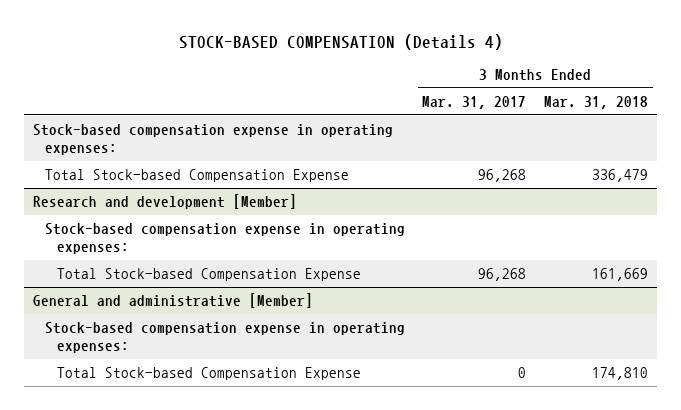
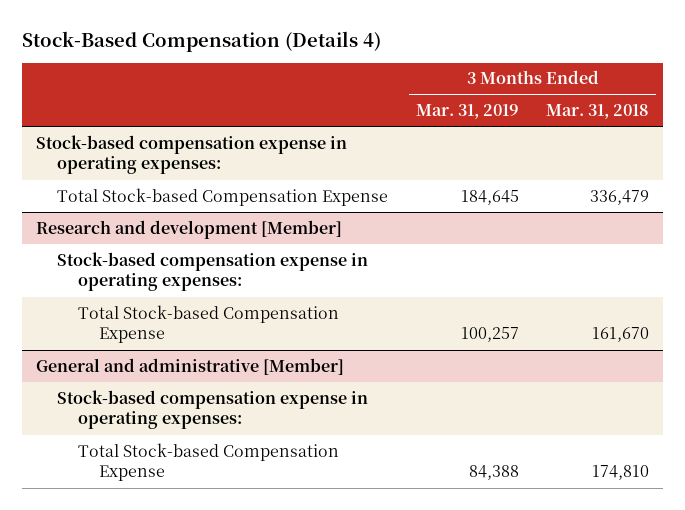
- STOCK-BASED COMPENSATION (Details 4)
+ Stock-Based Compensation (Details 4)
- | 3 Months Ended Mar. 31, 2017 | 3 Months Ended Mar. 31, 2018
+ | 3 Months Ended Mar. 31, 2019 | 3 Months Ended Mar. 31, 2018
@ Research and development [Member]
- Total Stock-based Compensation Expense | 96,268 | 161,669
+ Total Stock-based Compensation Expense | 100,257 | 161,670

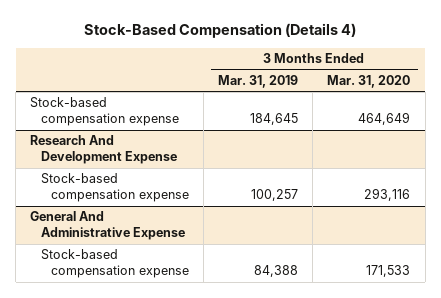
- | 3 Months Ended Mar. 31, 2019 | 3 Months Ended Mar. 31, 2018
+ | 3 Months Ended Mar. 31, 2019 | 3 Months Ended Mar. 31, 2020
- Stock-based compensation expense in operating expenses:
- Total Stock-based Compensation Expense | 184,645 | 336,479
- Research and development [Member]
- Stock-based compensation expense in operating expenses:
- Total Stock-based Compensation Expense | 100,257 | 161,670
- General and administrative [Member]
- Stock-based compensation expense in operating expenses:
- Total Stock-based Compensation Expense | 84,388 | 174,810
+ Stock-based compensation expense | 184,645 | 464,649
+ Research And Development Expense
+ Stock-based compensation expense | 100,257 | 293,116
+ General And Administrative Expense
+ Stock-based compensation expense | 84,388 | 171,533

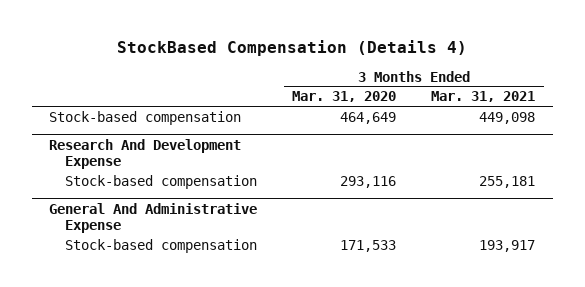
- Stock-Based Compensation (Details 4)
+ StockBased Compensation (Details 4)
- | 3 Months Ended Mar. 31, 2019 | 3 Months Ended Mar. 31, 2020
+ | 3 Months Ended Mar. 31, 2020 | 3 Months Ended Mar. 31, 2021
- Stock-based compensation expense | 184,645 | 464,649
+ Stock-based compensation | 464,649 | 449,098
@ Research And Development Expense
- Stock-based compensation expense | 100,257 | 293,116
+ Stock-based compensation | 293,116 | 255,181
@ General And Administrative Expense
- Stock-based compensation expense | 84,388 | 171,533
+ Stock-based compensation | 171,533 | 193,917

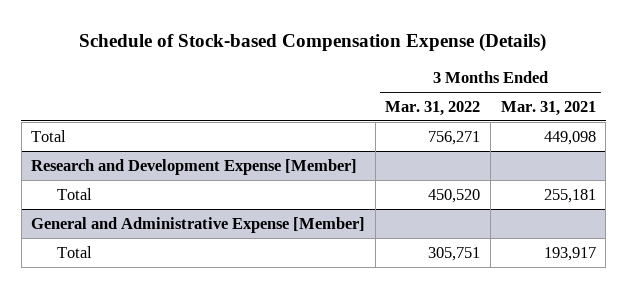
- StockBased Compensation (Details 4)
+ Schedule of Stock-based Compensation Expense (Details)
- | 3 Months Ended Mar. 31, 2020 | 3 Months Ended Mar. 31, 2021
+ | 3 Months Ended Mar. 31, 2022 | 3 Months Ended Mar. 31, 2021
- Stock-based compensation | 464,649 | 449,098
- Research And Development Expense
- Stock-based compensation | 293,116 | 255,181
- General And Administrative Expense
- Stock-based compensation | 171,533 | 193,917
+ Total | 756,271 | 449,098
+ Research and Development Expense [Member]
+ Total | 450,520 | 255,181
+ General and Administrative Expense [Member]
+ Total | 305,751 | 193,917

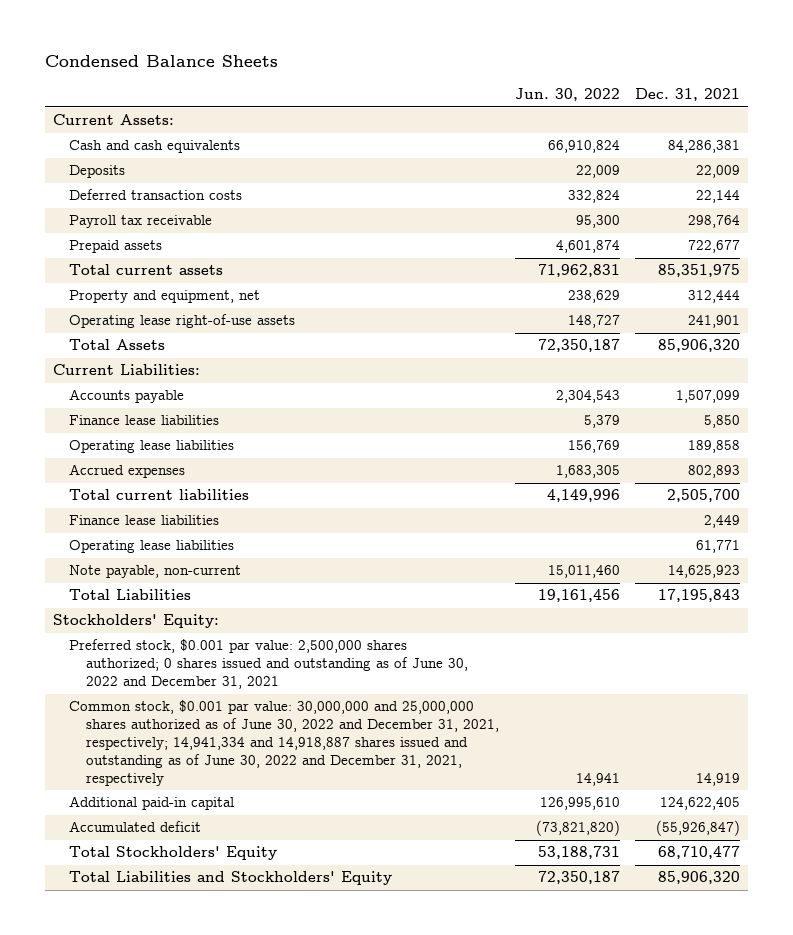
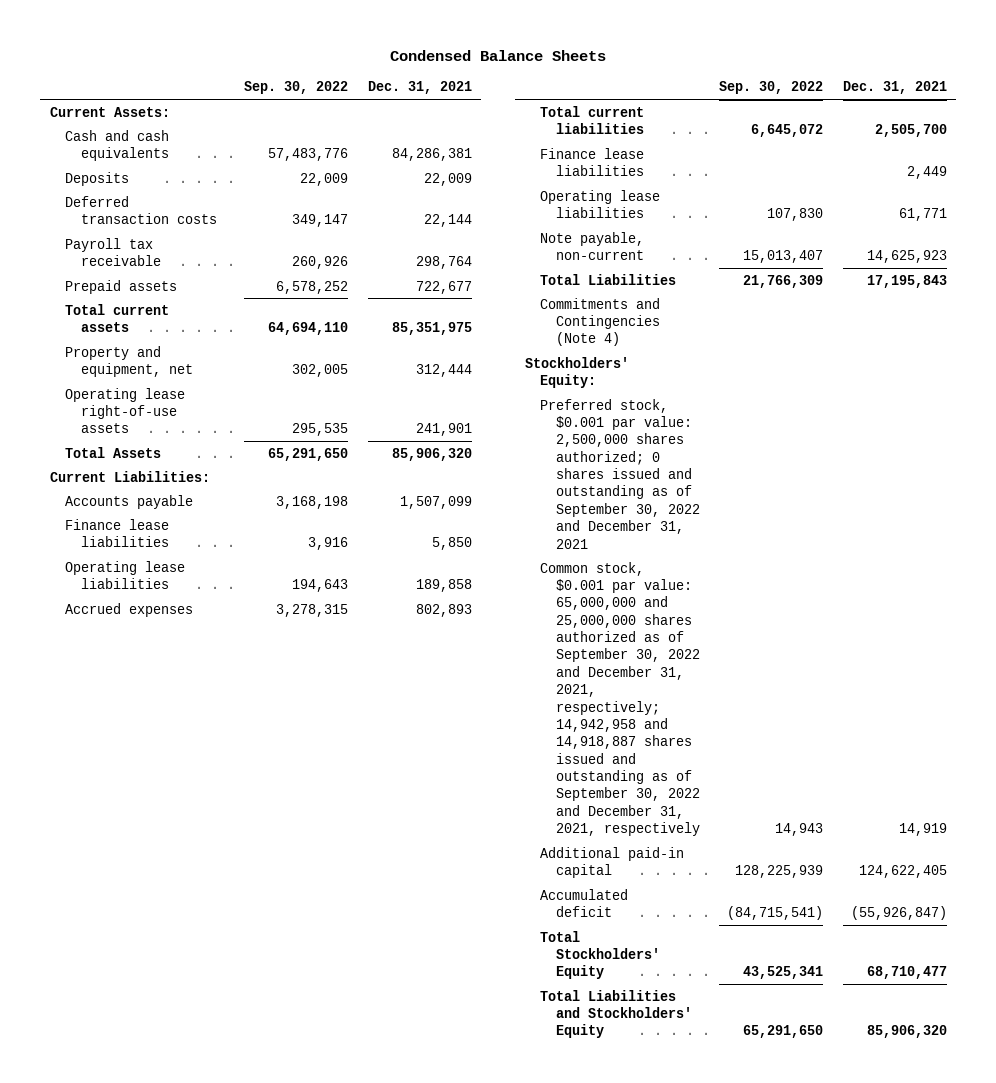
- | Jun. 30, 2022 | Dec. 31, 2021
+ | Sep. 30, 2022 | Dec. 31, 2021
+ Commitments and Contingencies (Note 4)
- Preferred stock, $0.001 par value: 2,500,000 shares authorized; 0 shares issued and outstanding as of June 30, 2022 and December 31, 2021
- Common stock, $0.001 par value: 30,000,000 and 25,000,000 shares authorized as of June 30, 2022 and December 31, 2021, respectively; 14,941,334 and 14,918,887 shares issued and outstanding as of June 30, 2022 and December 31, 2021, respectively | 14,941 | 14,919
+ Preferred stock, $0.001 par value: 2,500,000 shares authorized; 0 shares issued and outstanding as of September 30, 2022 and December 31, 2021
+ Common stock, $0.001 par value: 65,000,000 and 25,000,000 shares authorized as of September 30, 2022 and December 31, 2021, respectively; 14,942,958 and 14,918,887 shares issued and outstanding as of September 30, 2022 and December 31, 2021, respectively | 14,943 | 14,919

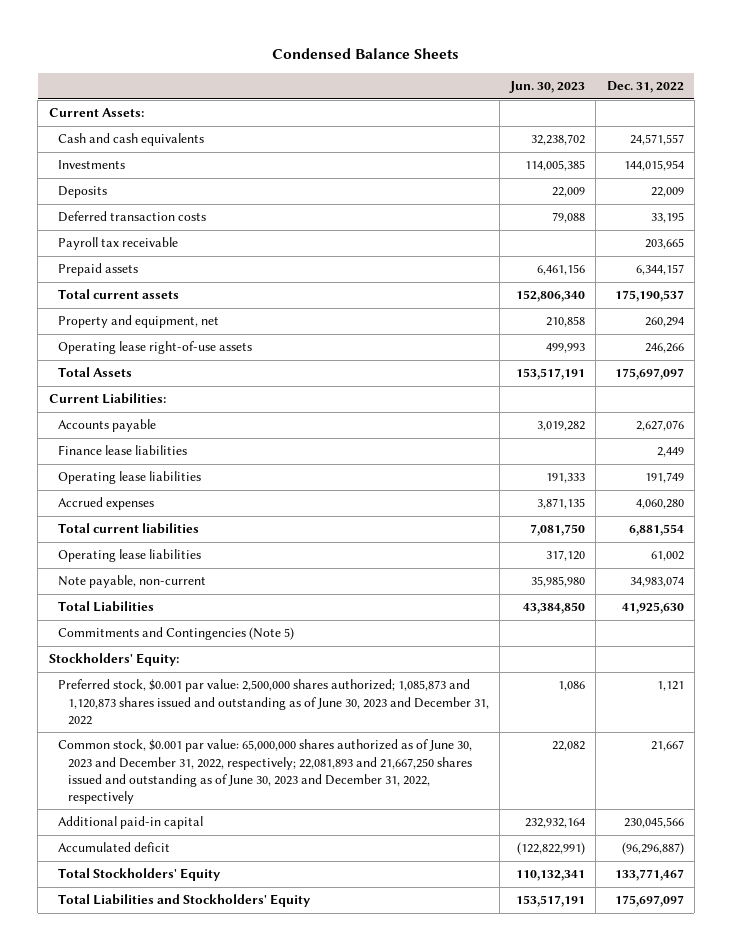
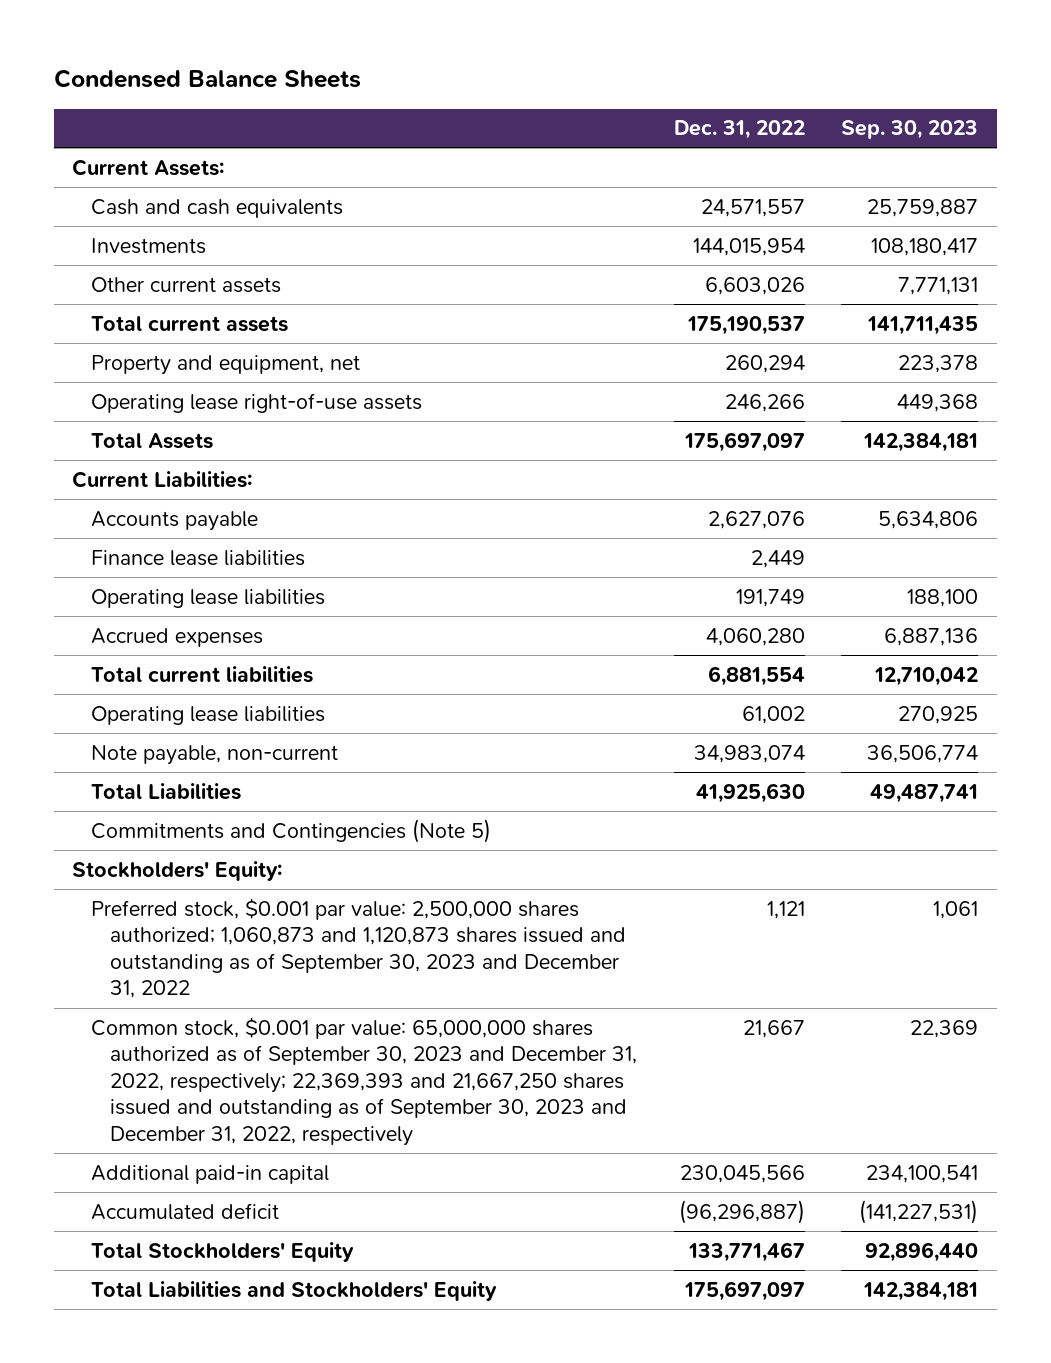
- | Jun. 30, 2023 | Dec. 31, 2022
+ | Dec. 31, 2022 | Sep. 30, 2023
- Deposits | 22,009 | 22,009
- Deferred transaction costs | 79,088 | 33,195
- Payroll tax receivable | | 203,665
- Prepaid assets | 6,461,156 | 6,344,157
+ Other current assets | 6,603,026 | 7,771,131
- Preferred stock, $0.001 par value: 2,500,000 shares authorized; 1,085,873 and 1,120,873 shares issued and outstanding as of June 30, 2023 and December 31, 2022 | 1,086 | 1,121
- Common stock, $0.001 par value: 65,000,000 shares authorized as of June 30, 2023 and December 31, 2022, respectively; 22,081,893 and 21,667,250 shares issued and outstanding as of June 30, 2023 and December 31, 2022, respectively | 22,082 | 21,667
+ Preferred stock, $0.001 par value: 2,500,000 shares authorized; 1,060,873 and 1,120,873 shares issued and outstanding as of September 30, 2023 and December 31, 2022 | 1,121 | 1,061
+ Common stock, $0.001 par value: 65,000,000 shares authorized as of September 30, 2023 and December 31, 2022, respectively; 22,369,393 and 21,667,250 shares issued and outstanding as of September 30, 2023 and December 31, 2022, respectively | 21,667 | 22,369

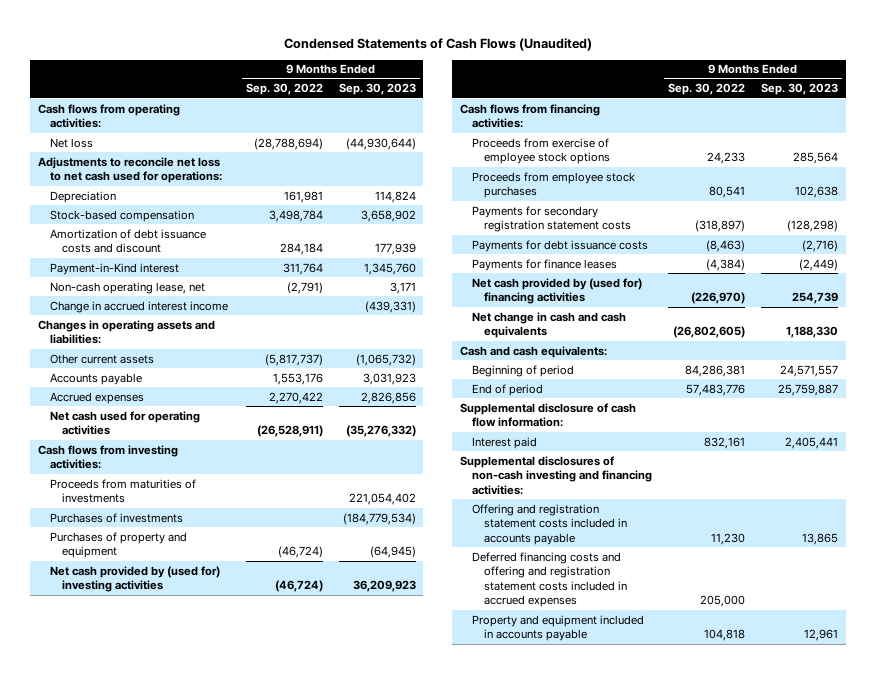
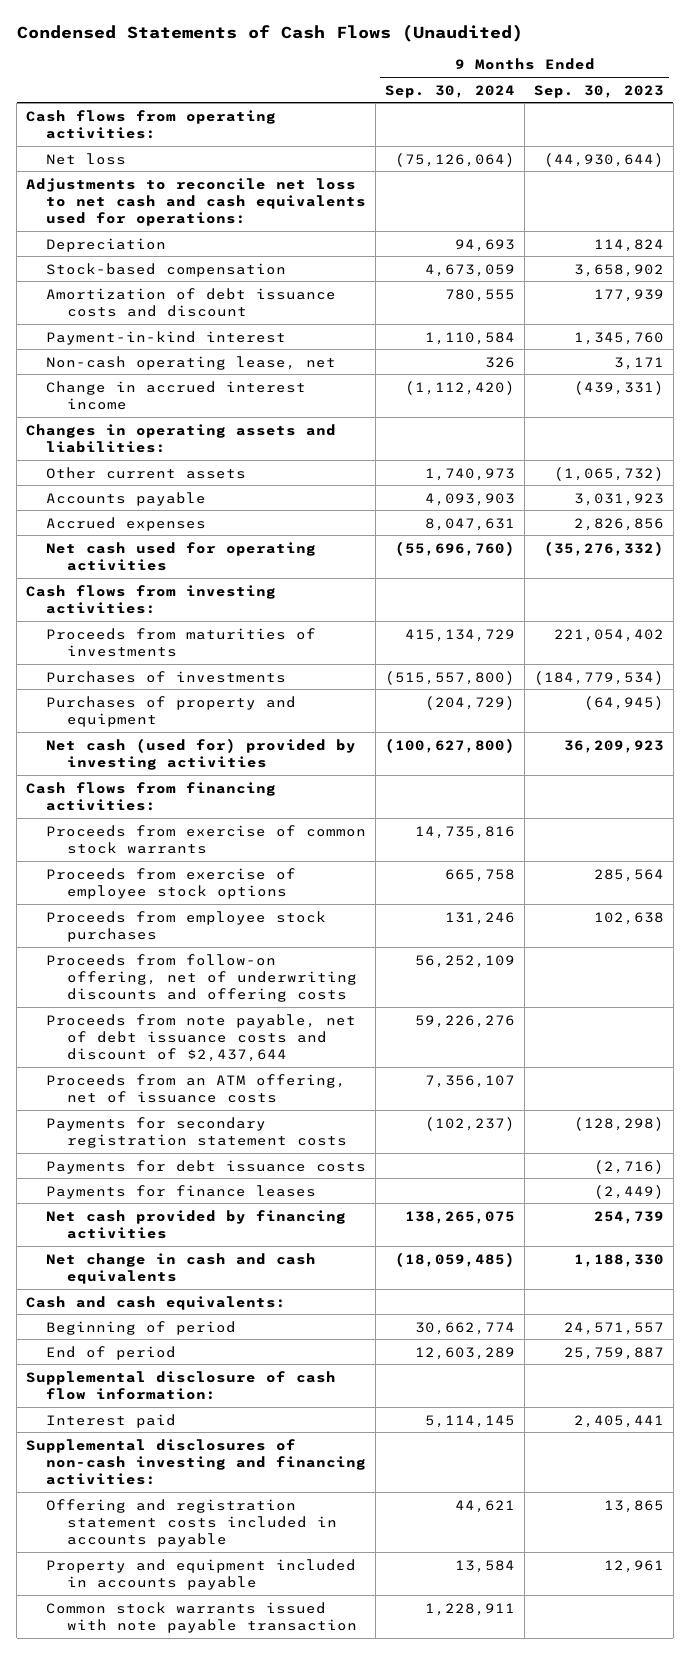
- | 9 Months Ended Sep. 30, 2022 | 9 Months Ended Sep. 30, 2023
+ | 9 Months Ended Sep. 30, 2024 | 9 Months Ended Sep. 30, 2023
- Adjustments to reconcile net loss to net cash used for operations:
+ Adjustments to reconcile net loss to net cash and cash equivalents used for operations:
- Payment-in-Kind interest | 311,764 | 1,345,760
+ Payment-in-kind interest | 1,110,584 | 1,345,760
- Net cash provided by (used for) investing activities | (46,724) | 36,209,923
+ Net cash (used for) provided by investing activities | (100,627,800) | 36,209,923
+ Proceeds from exercise of common stock warrants | 14,735,816 |
+ Proceeds from follow-on offering, net of underwriting discounts and offering costs | 56,252,109 |
+ Proceeds from note payable, net of debt issuance costs and discount of $2,437,644 | 59,226,276 |
+ Proceeds from an ATM offering, net of issuance costs | 7,356,107 |
- Net cash provided by (used for) financing activities | (226,970) | 254,739
+ Net cash provided by financing activities | 138,265,075 | 254,739
- Deferred financing costs and offering and registration statement costs included in accrued expenses | 205,000 |
+ Common stock warrants issued with note payable transaction | 1,228,911 |

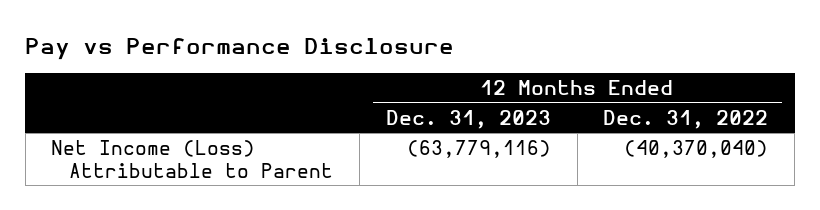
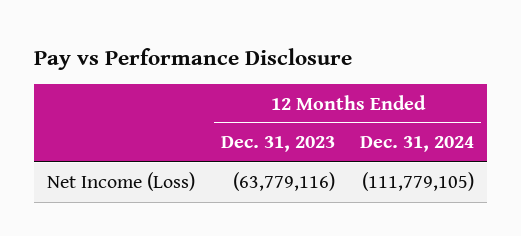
- | 12 Months Ended Dec. 31, 2023 | 12 Months Ended Dec. 31, 2022
+ | 12 Months Ended Dec. 31, 2023 | 12 Months Ended Dec. 31, 2024
- Net Income (Loss) Attributable to Parent | (63,779,116) | (40,370,040)
+ Net Income (Loss) | (63,779,116) | (111,779,105)

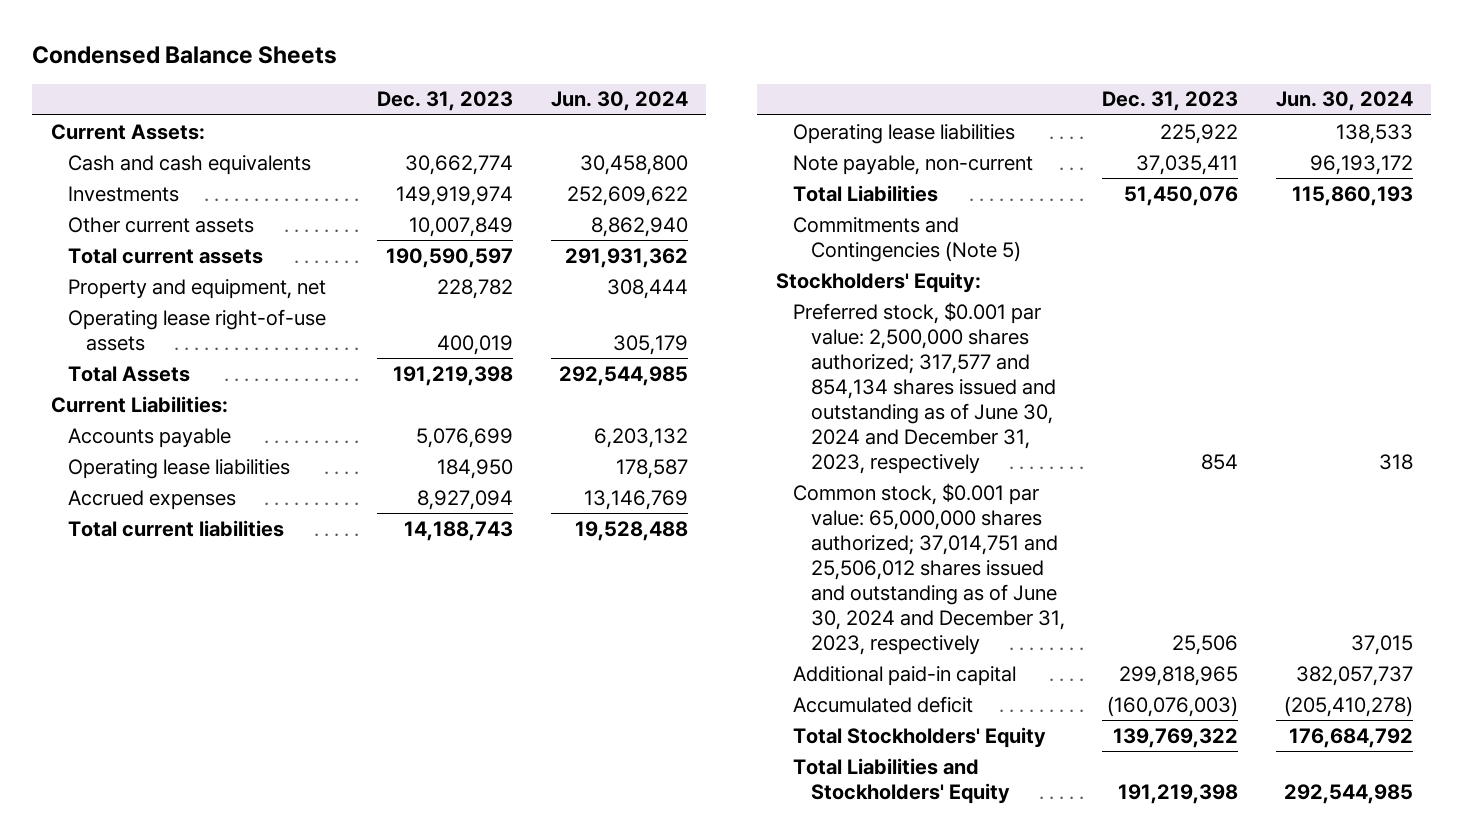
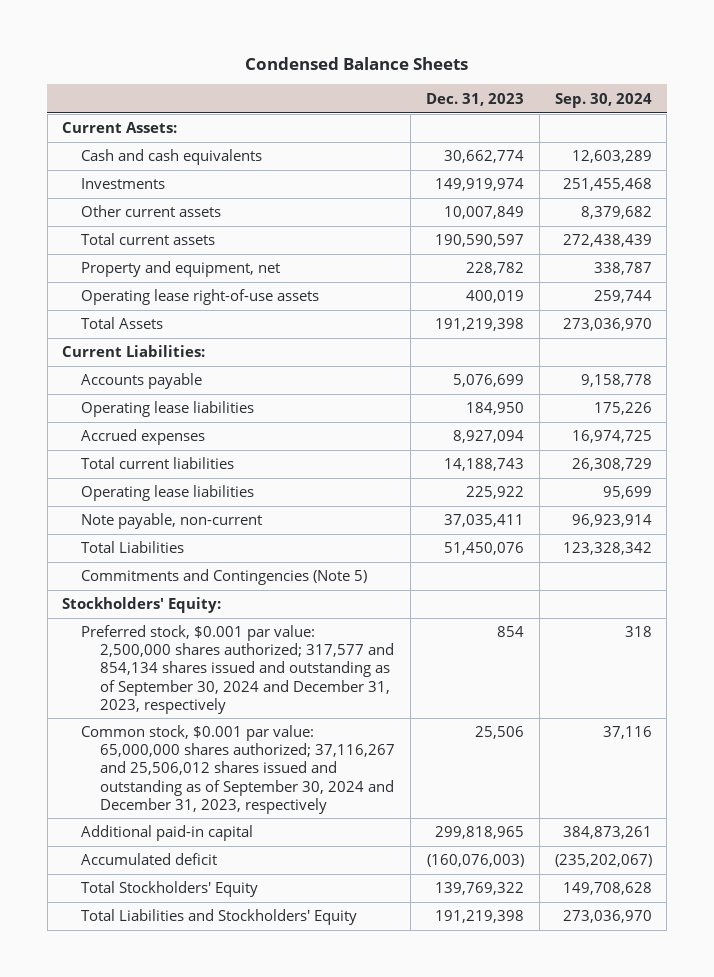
- | Dec. 31, 2023 | Jun. 30, 2024
+ | Dec. 31, 2023 | Sep. 30, 2024
- Preferred stock, $0.001 par value: 2,500,000 shares authorized; 317,577 and 854,134 shares issued and outstanding as of June 30, 2024 and December 31, 2023, respectively | 854 | 318
- Common stock, $0.001 par value: 65,000,000 shares authorized; 37,014,751 and 25,506,012 shares issued and outstanding as of June 30, 2024 and December 31, 2023, respectively | 25,506 | 37,015
+ Preferred stock, $0.001 par value: 2,500,000 shares authorized; 317,577 and 854,134 shares issued and outstanding as of September 30, 2024 and December 31, 2023, respectively | 854 | 318
+ Common stock, $0.001 par value: 65,000,000 shares authorized; 37,116,267 and 25,506,012 shares issued and outstanding as of September 30, 2024 and December 31, 2023, respectively | 25,506 | 37,116

